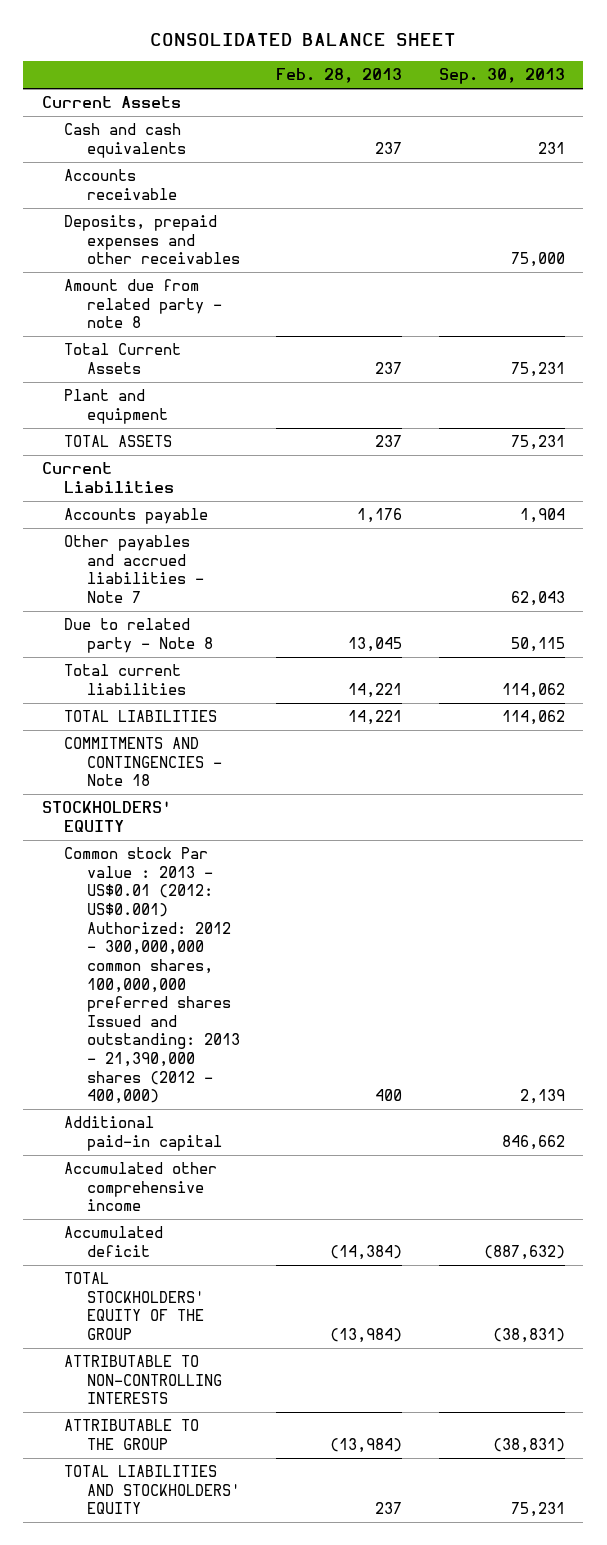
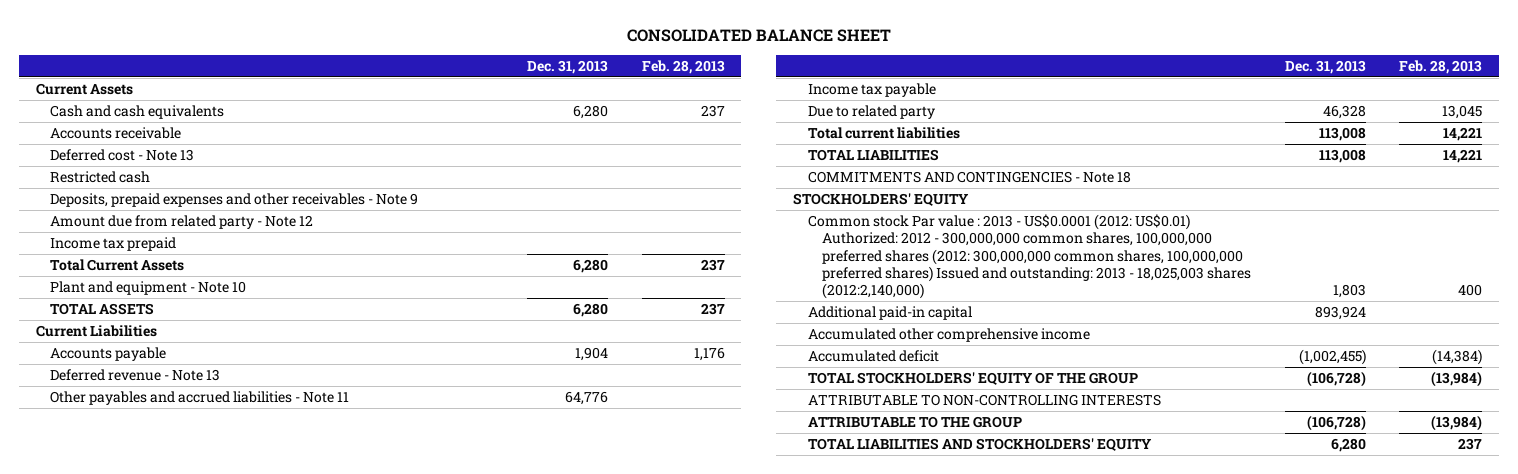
- | Feb. 28, 2013 | Sep. 30, 2013
+ | Dec. 31, 2013 | Feb. 28, 2013
- Deposits, prepaid expenses and other receivables | | 75,000
- Amount due from related party - note 8
+ Deferred cost - Note 13
+ Restricted cash
+ Deposits, prepaid expenses and other receivables - Note 9
+ Amount due from related party - Note 12
+ Income tax prepaid
- Plant and equipment
+ Plant and equipment - Note 10
- Other payables and accrued liabilities - Note 7 | | 62,043
- Due to related party - Note 8 | 13,045 | 50,115
+ Deferred revenue - Note 13
+ Other payables and accrued liabilities - Note 11 | 64,776 |
+ Income tax payable
+ Due to related party | 46,328 | 13,045
- Common stock Par value : 2013 - US$0.01 (2012: US$0.001) Authorized: 2012 - 300,000,000 common shares, 100,000,000 preferred shares Issued and outstanding: 2013 - 21,390,000 shares (2012 - 400,000) | 400 | 2,139
+ Common stock Par value : 2013 - US$0.0001 (2012: US$0.01) Authorized: 2012 - 300,000,000 common shares, 100,000,000 preferred shares (2012: 300,000,000 common shares, 100,000,000 preferred shares) Issued and outstanding: 2013 - 18,025,003 shares (2012:2,140,000) | 1,803 | 400

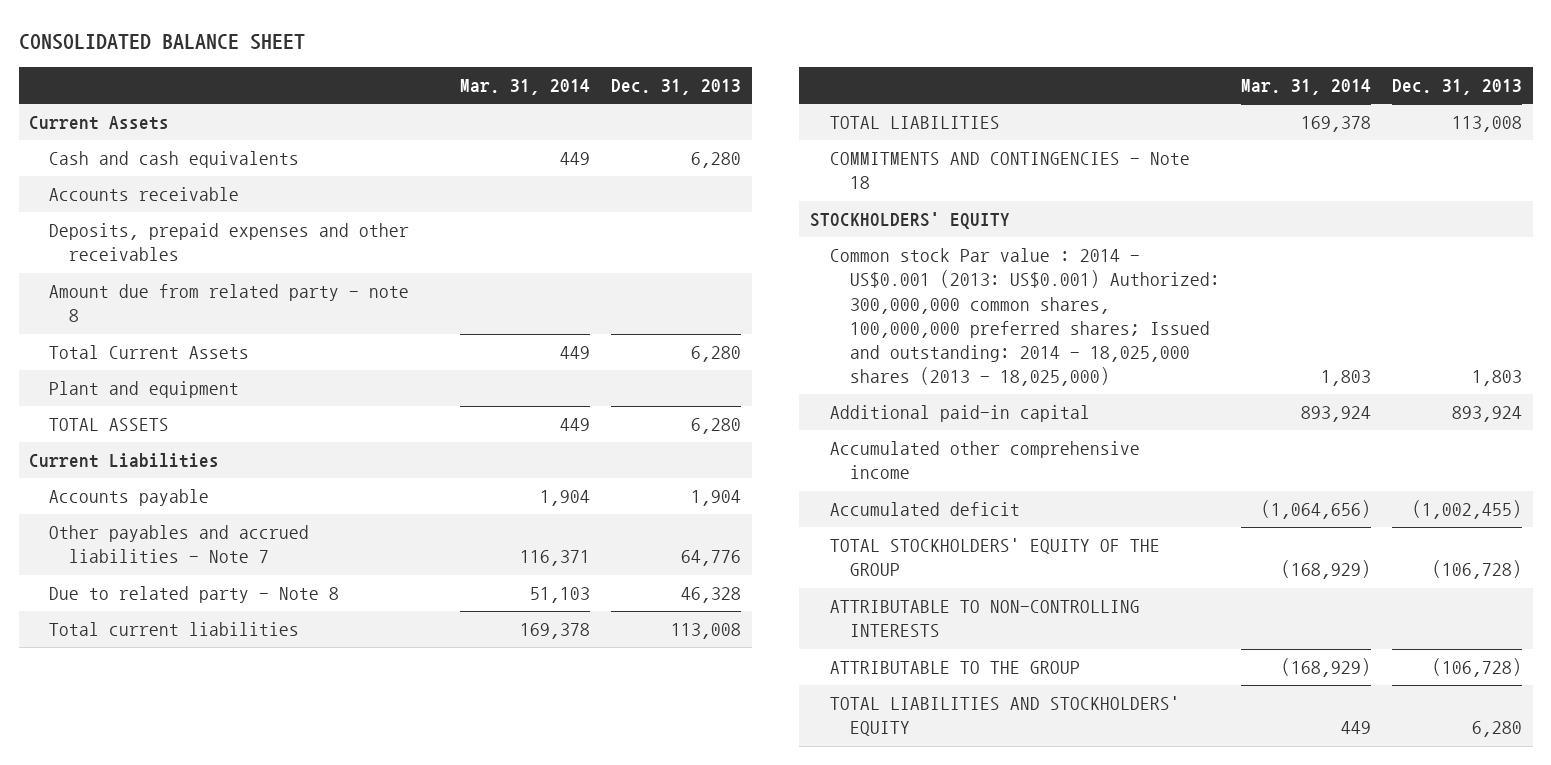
- | Dec. 31, 2013 | Feb. 28, 2013
+ | Mar. 31, 2014 | Dec. 31, 2013
- Deferred cost - Note 13
- Restricted cash
- Deposits, prepaid expenses and other receivables - Note 9
- Amount due from related party - Note 12
- Income tax prepaid
+ Deposits, prepaid expenses and other receivables
+ Amount due from related party - note 8
- Plant and equipment - Note 10
+ Plant and equipment
- Deferred revenue - Note 13
- Other payables and accrued liabilities - Note 11 | 64,776 |
- Income tax payable
- Due to related party | 46,328 | 13,045
+ Other payables and accrued liabilities - Note 7 | 116,371 | 64,776
+ Due to related party - Note 8 | 51,103 | 46,328
- Common stock Par value : 2013 - US$0.0001 (2012: US$0.01) Authorized: 2012 - 300,000,000 common shares, 100,000,000 preferred shares (2012: 300,000,000 common shares, 100,000,000 preferred shares) Issued and outstanding: 2013 - 18,025,003 shares (2012:2,140,000) | 1,803 | 400
+ Common stock Par value : 2014 - US$0.001 (2013: US$0.001) Authorized: 300,000,000 common shares, 100,000,000 preferred shares; Issued and outstanding: 2014 - 18,025,000 shares (2013 - 18,025,000) | 1,803 | 1,803

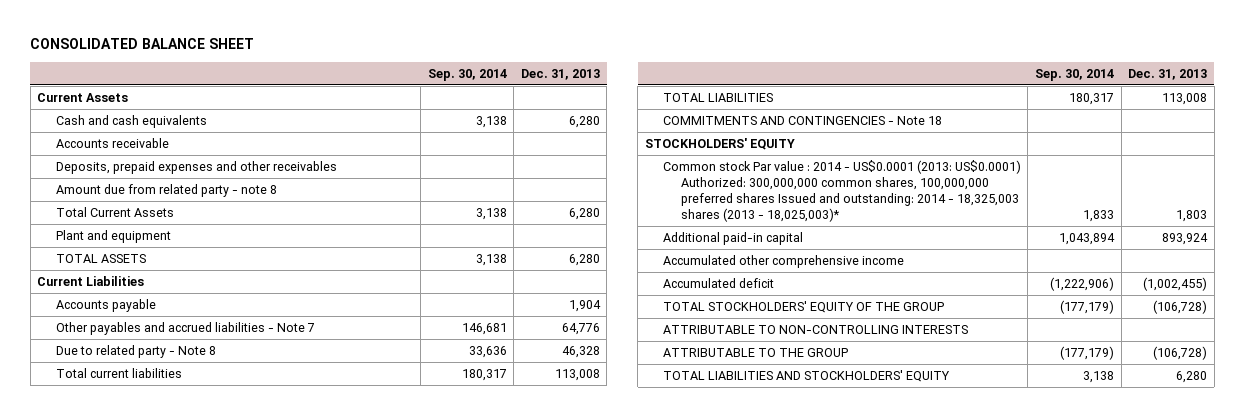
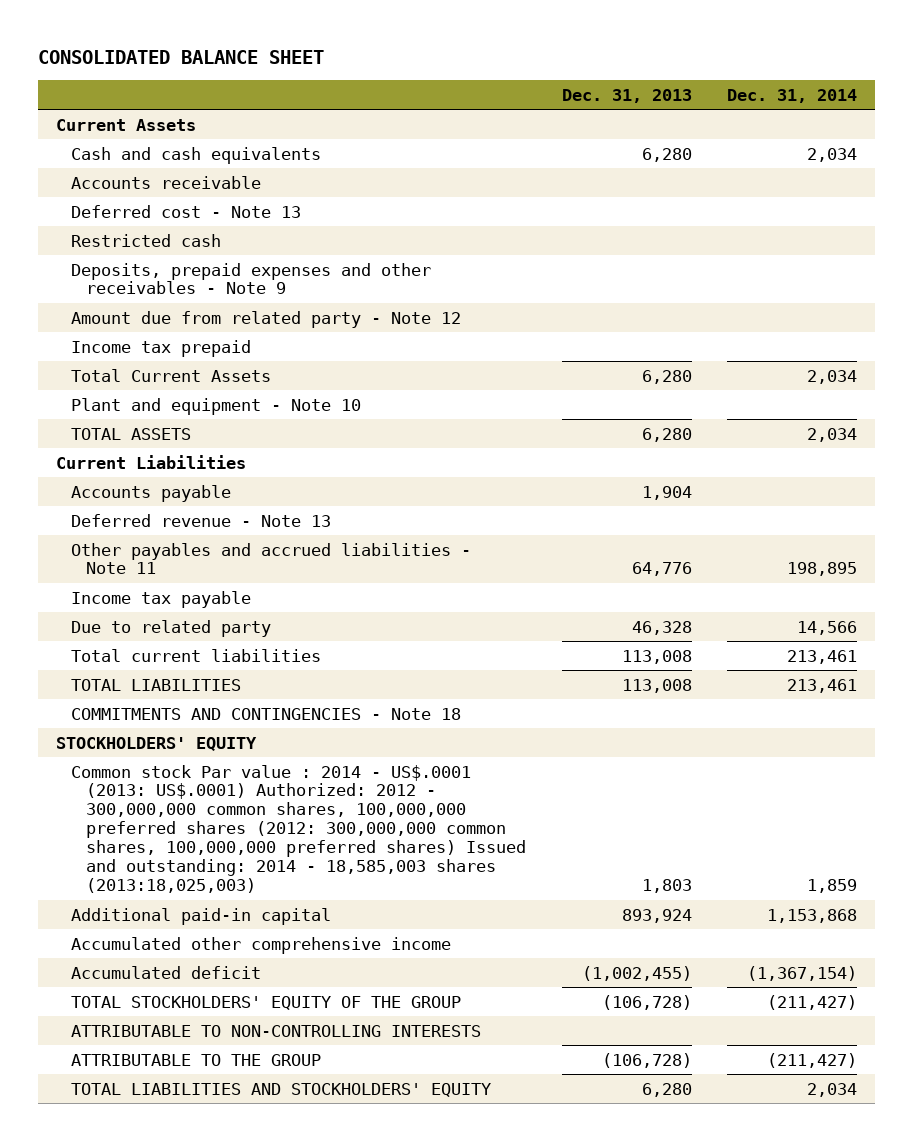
- | Sep. 30, 2014 | Dec. 31, 2013
+ | Dec. 31, 2013 | Dec. 31, 2014
- Deposits, prepaid expenses and other receivables
- Amount due from related party - note 8
+ Deferred cost - Note 13
+ Restricted cash
+ Deposits, prepaid expenses and other receivables - Note 9
+ Amount due from related party - Note 12
+ Income tax prepaid
- Plant and equipment
+ Plant and equipment - Note 10
- Other payables and accrued liabilities - Note 7 | 146,681 | 64,776
- Due to related party - Note 8 | 33,636 | 46,328
+ Deferred revenue - Note 13
+ Other payables and accrued liabilities - Note 11 | 64,776 | 198,895
+ Income tax payable
+ Due to related party | 46,328 | 14,566
- Common stock Par value : 2014 - US$0.0001 (2013: US$0.0001) Authorized: 300,000,000 common shares, 100,000,000 preferred shares Issued and outstanding: 2014 - 18,325,003 shares (2013 - 18,025,003)* | 1,833 | 1,803
+ Common stock Par value : 2014 - US$.0001 (2013: US$.0001) Authorized: 2012 - 300,000,000 common shares, 100,000,000 preferred shares (2012: 300,000,000 common shares, 100,000,000 preferred shares) Issued and outstanding: 2014 - 18,585,003 shares (2013:18,025,003) | 1,803 | 1,859

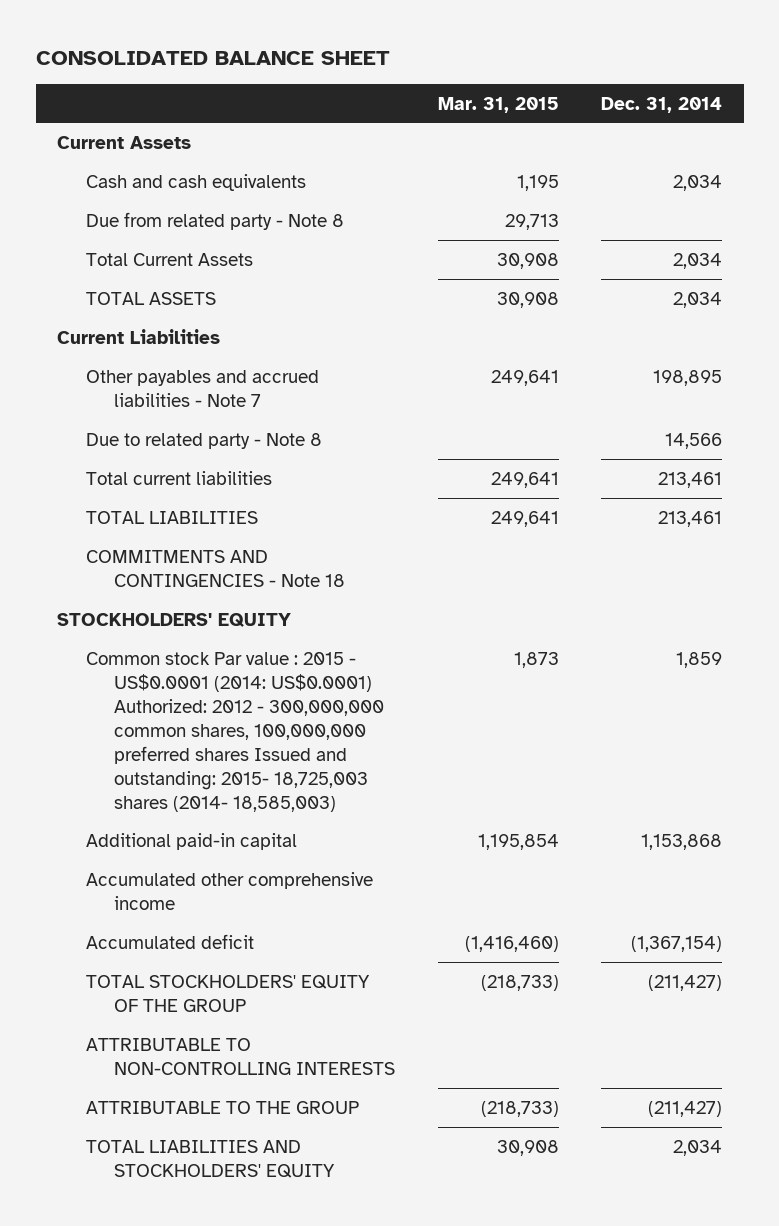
- | Dec. 31, 2013 | Dec. 31, 2014
+ | Mar. 31, 2015 | Dec. 31, 2014
- Accounts receivable
- Deferred cost - Note 13
- Restricted cash
- Deposits, prepaid expenses and other receivables - Note 9
- Amount due from related party - Note 12
- Income tax prepaid
+ Due from related party - Note 8 | 29,713 |
- Plant and equipment - Note 10
- Accounts payable | 1,904 |
- Deferred revenue - Note 13
- Other payables and accrued liabilities - Note 11 | 64,776 | 198,895
- Income tax payable
- Due to related party | 46,328 | 14,566
+ Other payables and accrued liabilities - Note 7 | 249,641 | 198,895
+ Due to related party - Note 8 | | 14,566
- Common stock Par value : 2014 - US$.0001 (2013: US$.0001) Authorized: 2012 - 300,000,000 common shares, 100,000,000 preferred shares (2012: 300,000,000 common shares, 100,000,000 preferred shares) Issued and outstanding: 2014 - 18,585,003 shares (2013:18,025,003) | 1,803 | 1,859
+ Common stock Par value : 2015 - US$0.0001 (2014: US$0.0001) Authorized: 2012 - 300,000,000 common shares, 100,000,000 preferred shares Issued and outstanding: 2015- 18,725,003 shares (2014- 18,585,003) | 1,873 | 1,859

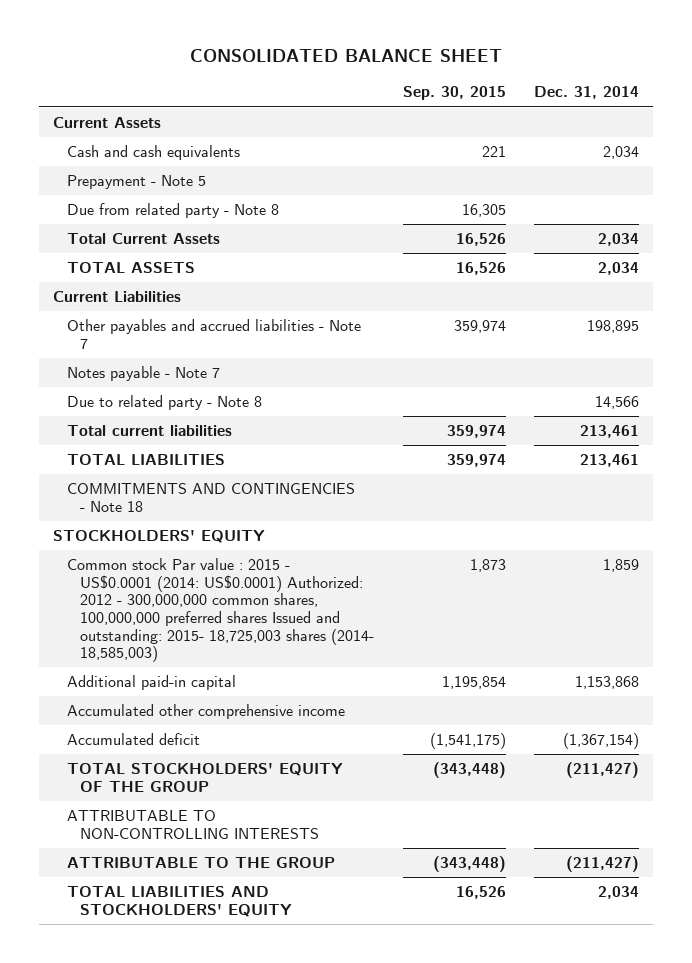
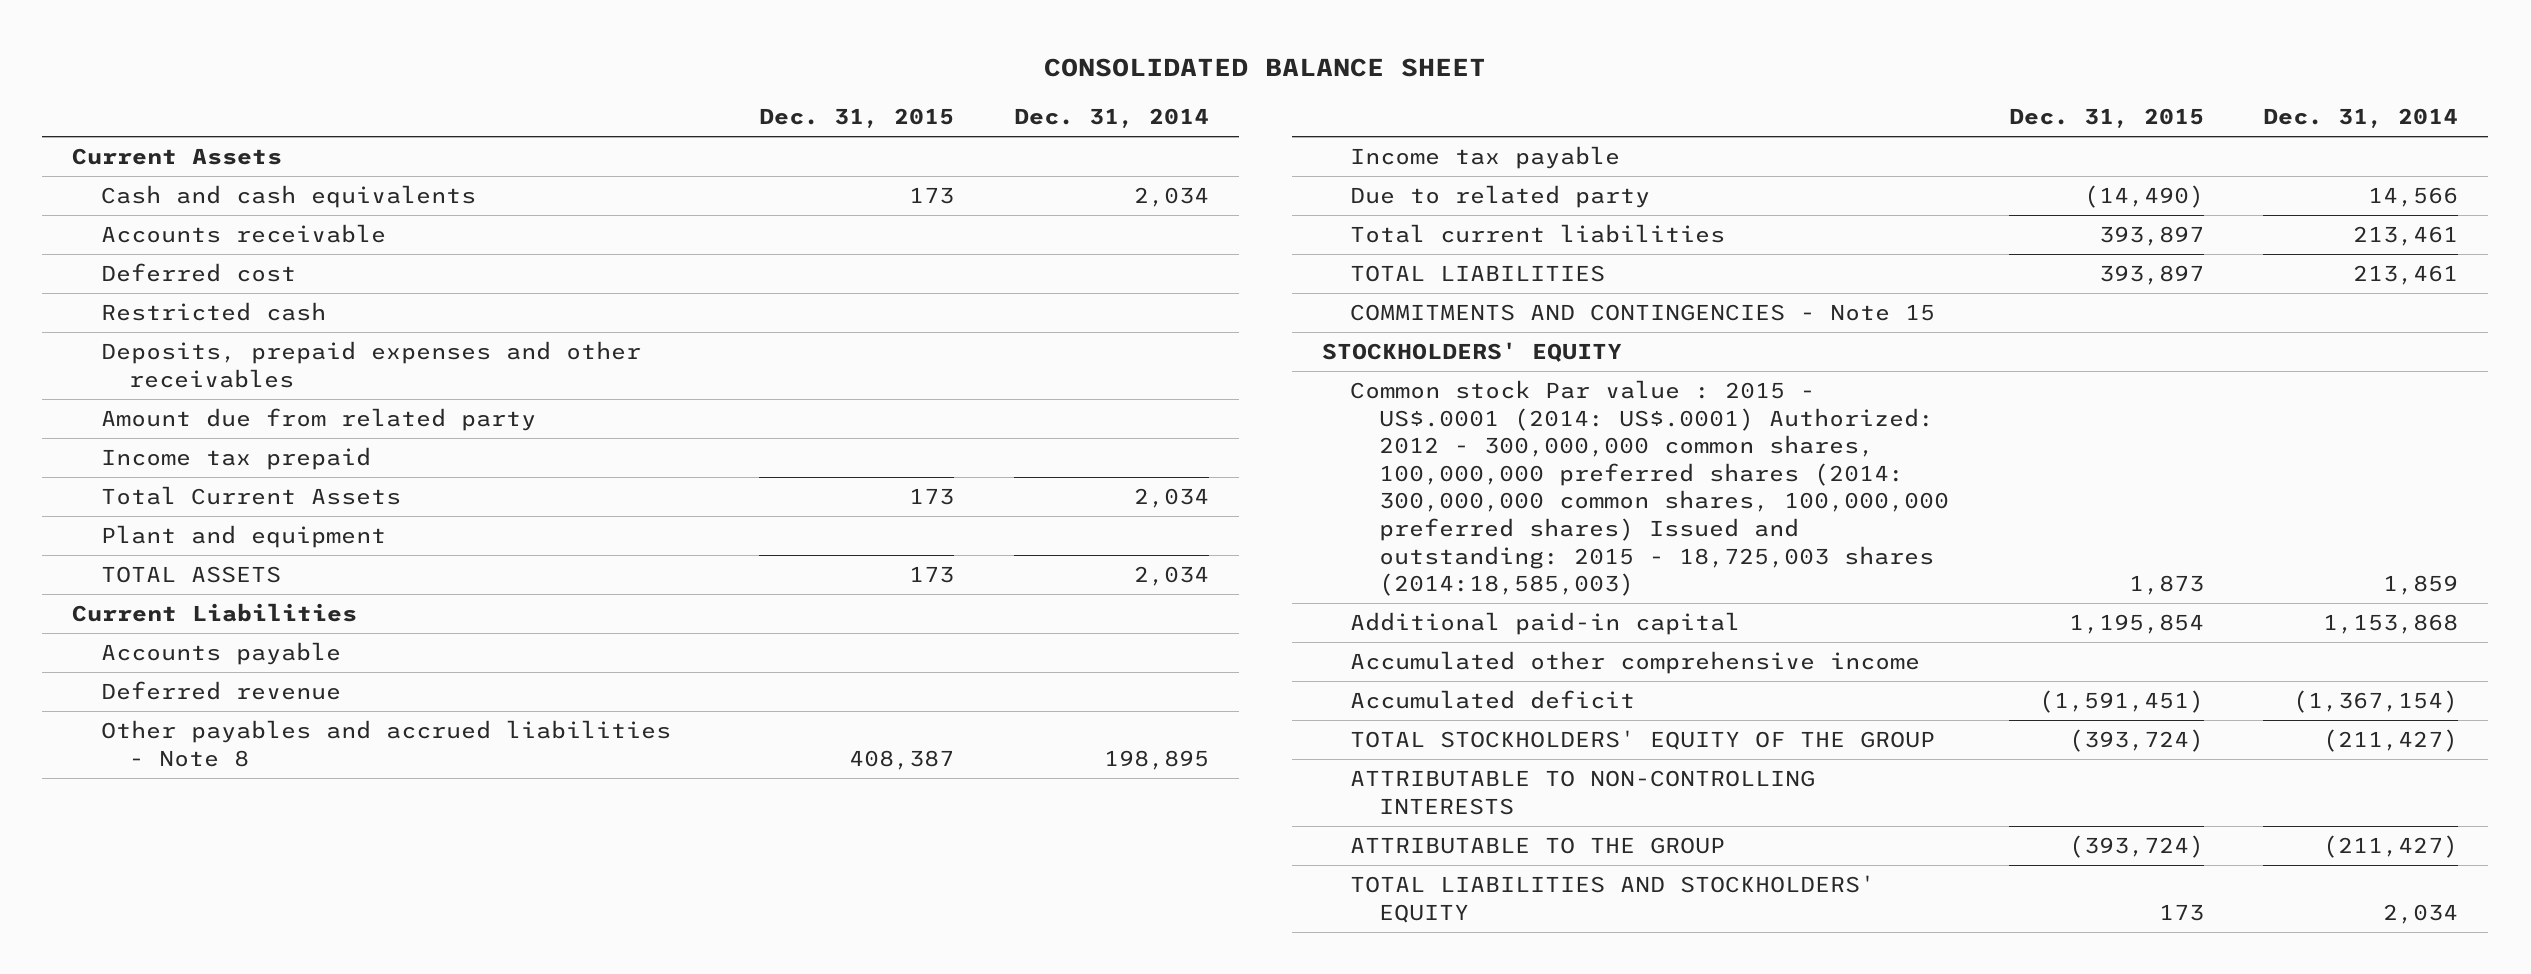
- | Sep. 30, 2015 | Dec. 31, 2014
+ | Dec. 31, 2015 | Dec. 31, 2014
- Prepayment - Note 5
- Due from related party - Note 8 | 16,305 |
+ Accounts receivable
+ Deferred cost
+ Restricted cash
+ Deposits, prepaid expenses and other receivables
+ Amount due from related party
+ Income tax prepaid
+ Plant and equipment
- Other payables and accrued liabilities - Note 7 | 359,974 | 198,895
- Notes payable - Note 7
- Due to related party - Note 8 | | 14,566
+ Accounts payable
+ Deferred revenue
+ Other payables and accrued liabilities - Note 8 | 408,387 | 198,895
+ Income tax payable
+ Due to related party | (14,490) | 14,566
- COMMITMENTS AND CONTINGENCIES - Note 18
+ COMMITMENTS AND CONTINGENCIES - Note 15
- Common stock Par value : 2015 - US$0.0001 (2014: US$0.0001) Authorized: 2012 - 300,000,000 common shares, 100,000,000 preferred shares Issued and outstanding: 2015- 18,725,003 shares (2014- 18,585,003) | 1,873 | 1,859
+ Common stock Par value : 2015 - US$.0001 (2014: US$.0001) Authorized: 2012 - 300,000,000 common shares, 100,000,000 preferred shares (2014: 300,000,000 common shares, 100,000,000 preferred shares) Issued and outstanding: 2015 - 18,725,003 shares (2014:18,585,003) | 1,873 | 1,859

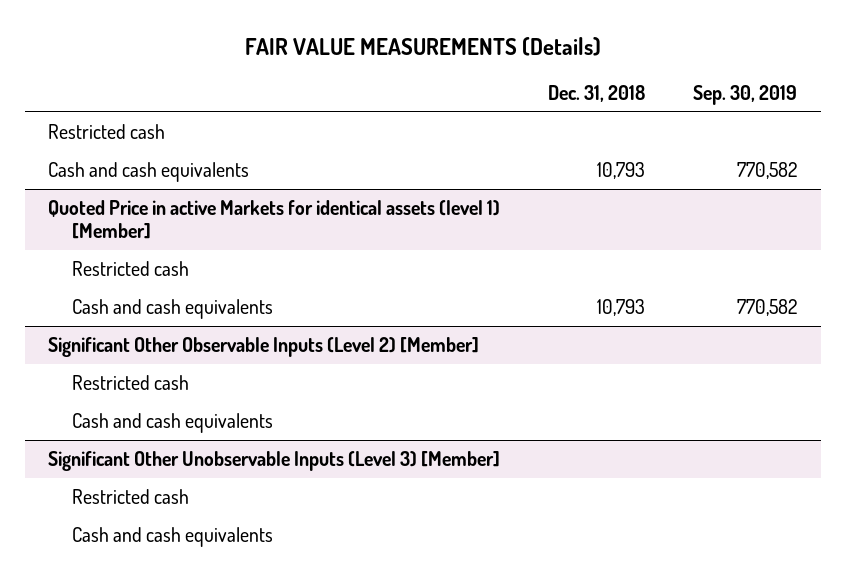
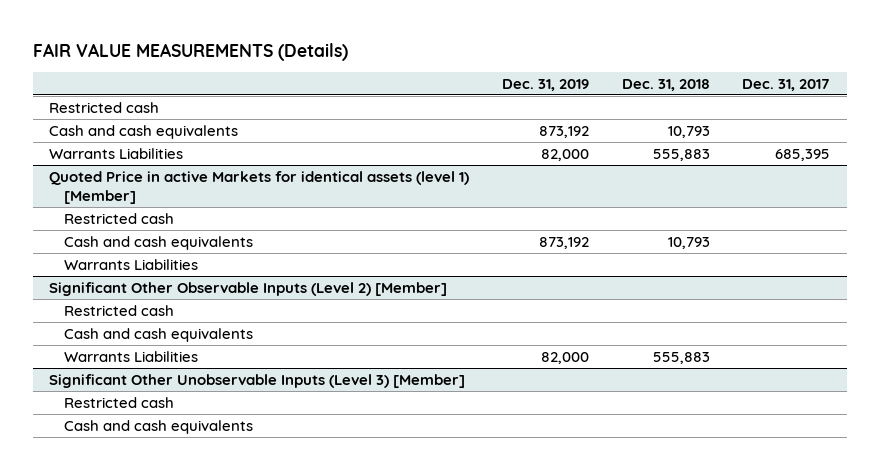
- | Dec. 31, 2018 | Sep. 30, 2019
+ | Dec. 31, 2019 | Dec. 31, 2018 | Dec. 31, 2017
+ Warrants Liabilities | 82,000 | 555,883 | 685,395
@ Quoted Price in active Markets for identical assets (level 1) [Member]
+ Warrants Liabilities
@ Significant Other Observable Inputs (Level 2) [Member]
+ Warrants Liabilities | 82,000 | 555,883 |

